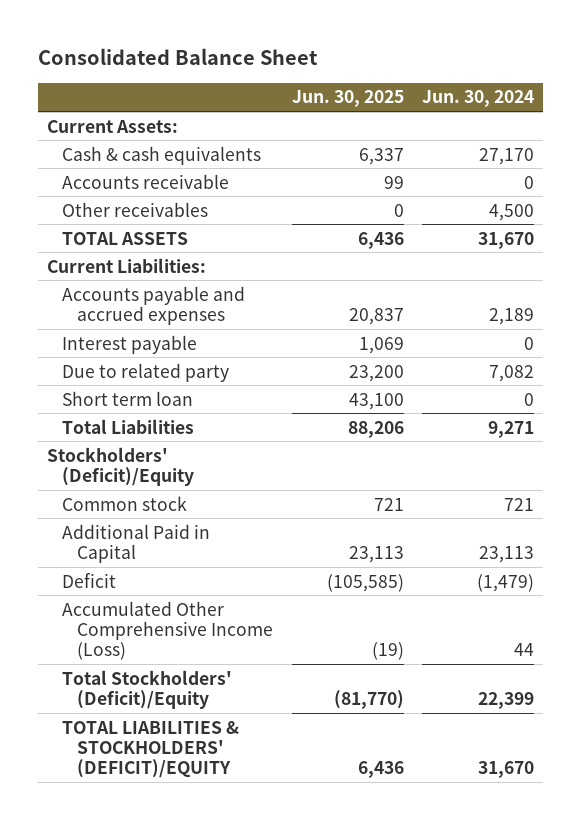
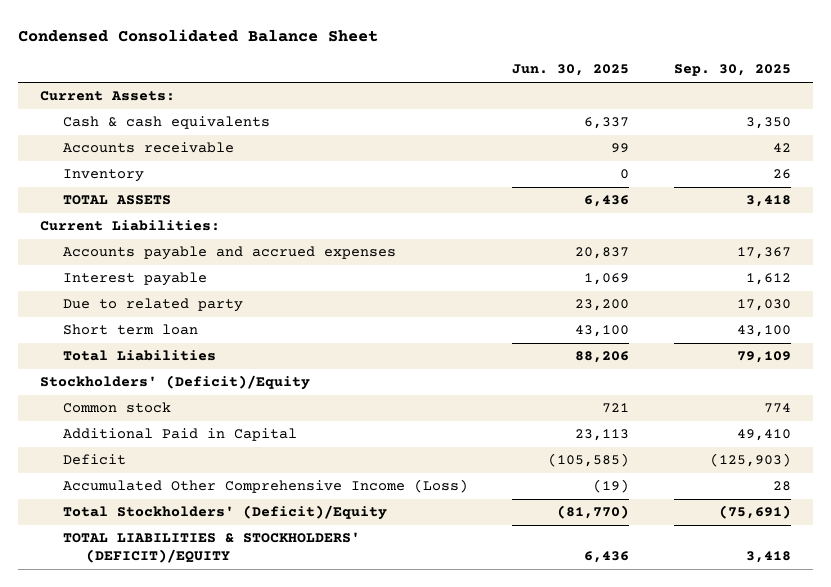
- Consolidated Balance Sheet
+ Condensed Consolidated Balance Sheet
- | Jun. 30, 2025 | Jun. 30, 2024
+ | Jun. 30, 2025 | Sep. 30, 2025
- Other receivables | 0 | 4,500
+ Inventory | 0 | 26

